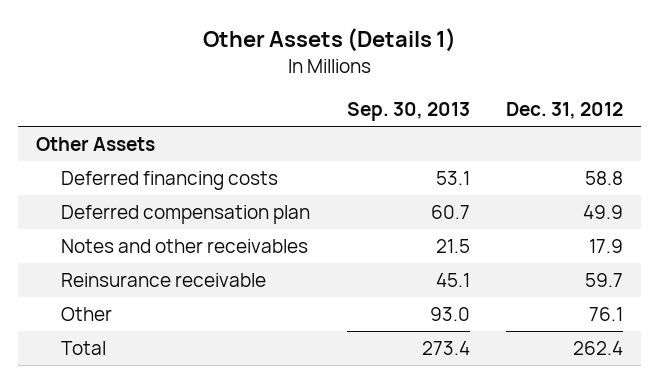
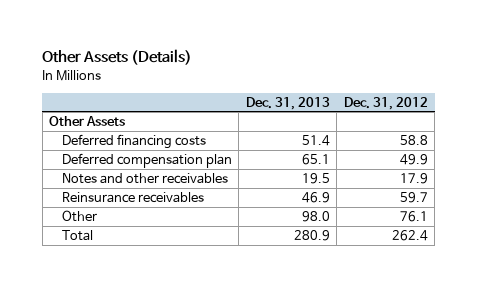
- Other Assets (Details 1)
+ Other Assets (Details)
- | Sep. 30, 2013 | Dec. 31, 2012
+ | Dec. 31, 2013 | Dec. 31, 2012
- Reinsurance receivable | 45.1 | 59.7
+ Reinsurance receivables | 46.9 | 59.7

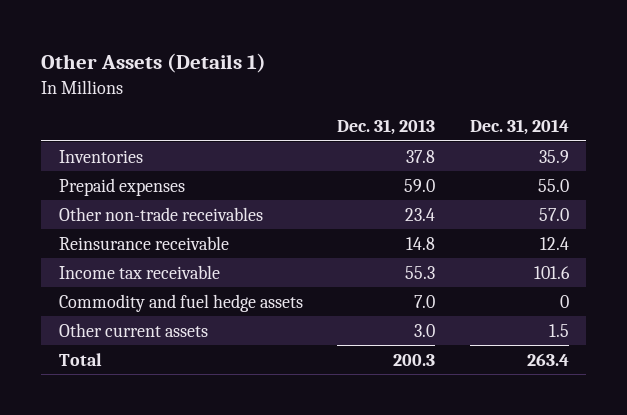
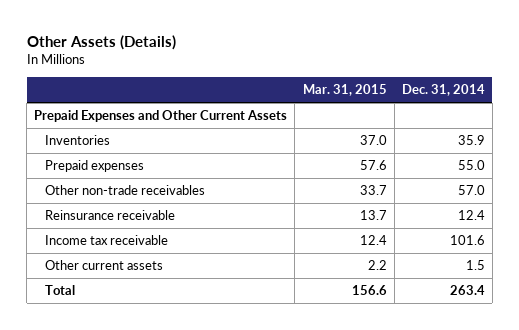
- Other Assets (Details 1)
+ Other Assets (Details)
- | Dec. 31, 2013 | Dec. 31, 2014
+ | Mar. 31, 2015 | Dec. 31, 2014
+ Prepaid Expenses and Other Current Assets
- Commodity and fuel hedge assets | 7.0 | 0

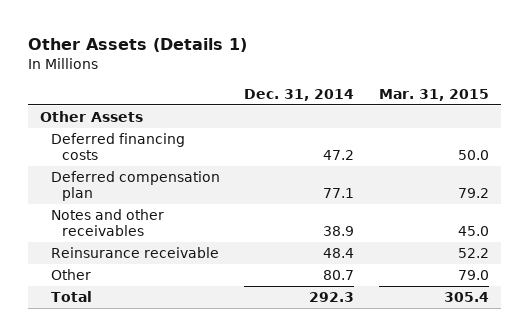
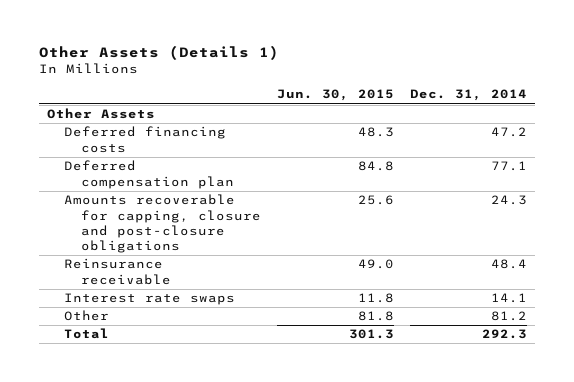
- | Dec. 31, 2014 | Mar. 31, 2015
+ | Jun. 30, 2015 | Dec. 31, 2014
- Notes and other receivables | 38.9 | 45.0
+ Amounts recoverable for capping, closure and post-closure obligations | 25.6 | 24.3
- Other | 80.7 | 79.0
+ Interest rate swaps | 11.8 | 14.1
+ Other | 81.8 | 81.2

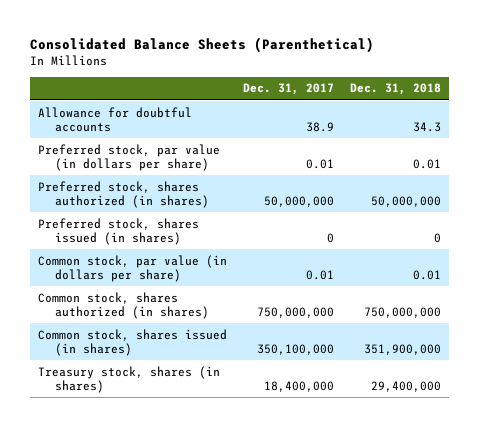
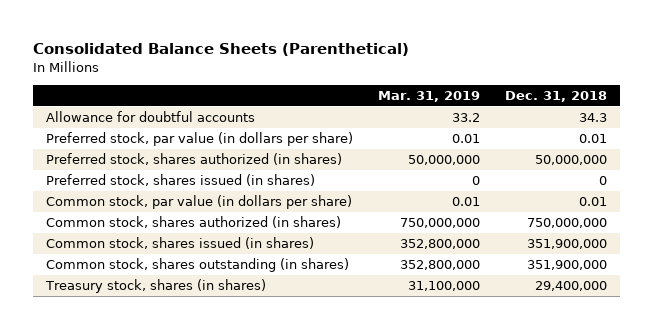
- | Dec. 31, 2017 | Dec. 31, 2018
+ | Mar. 31, 2019 | Dec. 31, 2018
+ Common stock, shares outstanding (in shares) | 352,800,000 | 351,900,000

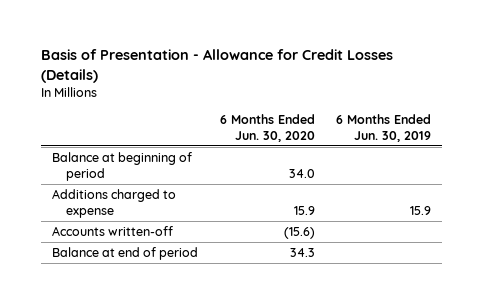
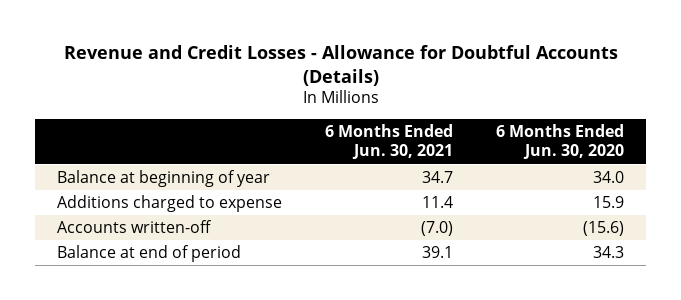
- Basis of Presentation - Allowance for Credit Losses (Details)
+ Revenue and Credit Losses - Allowance for Doubtful Accounts (Details)
- | 6 Months Ended Jun. 30, 2020 | 6 Months Ended Jun. 30, 2019
+ | 6 Months Ended Jun. 30, 2021 | 6 Months Ended Jun. 30, 2020
- Balance at beginning of period | 34.0 |
+ Balance at beginning of year | 34.7 | 34.0

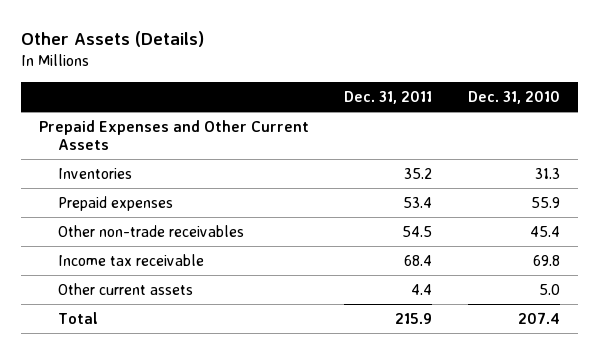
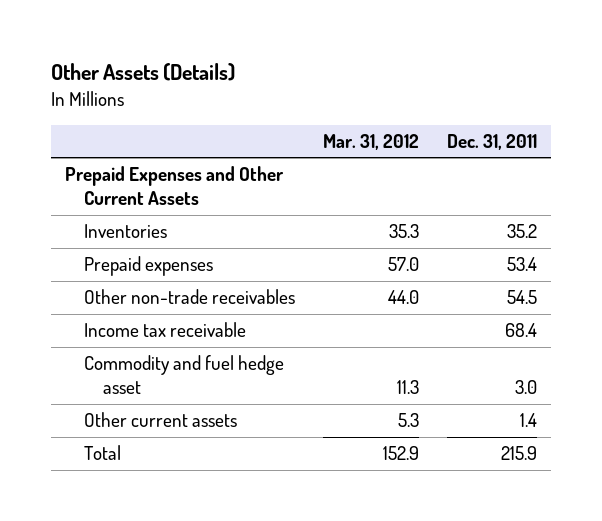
- | Dec. 31, 2011 | Dec. 31, 2010
+ | Mar. 31, 2012 | Dec. 31, 2011
- Other current assets | 4.4 | 5.0
+ Commodity and fuel hedge asset | 11.3 | 3.0
+ Other current assets | 5.3 | 1.4

